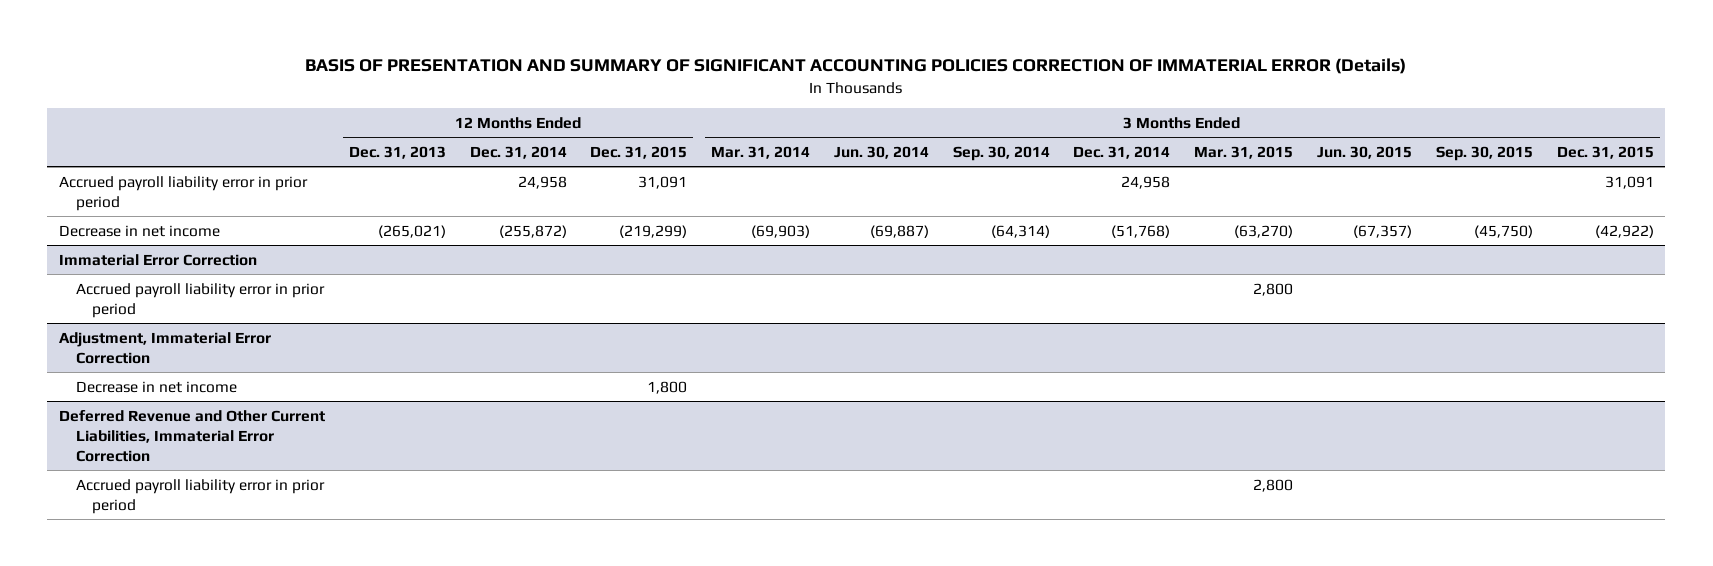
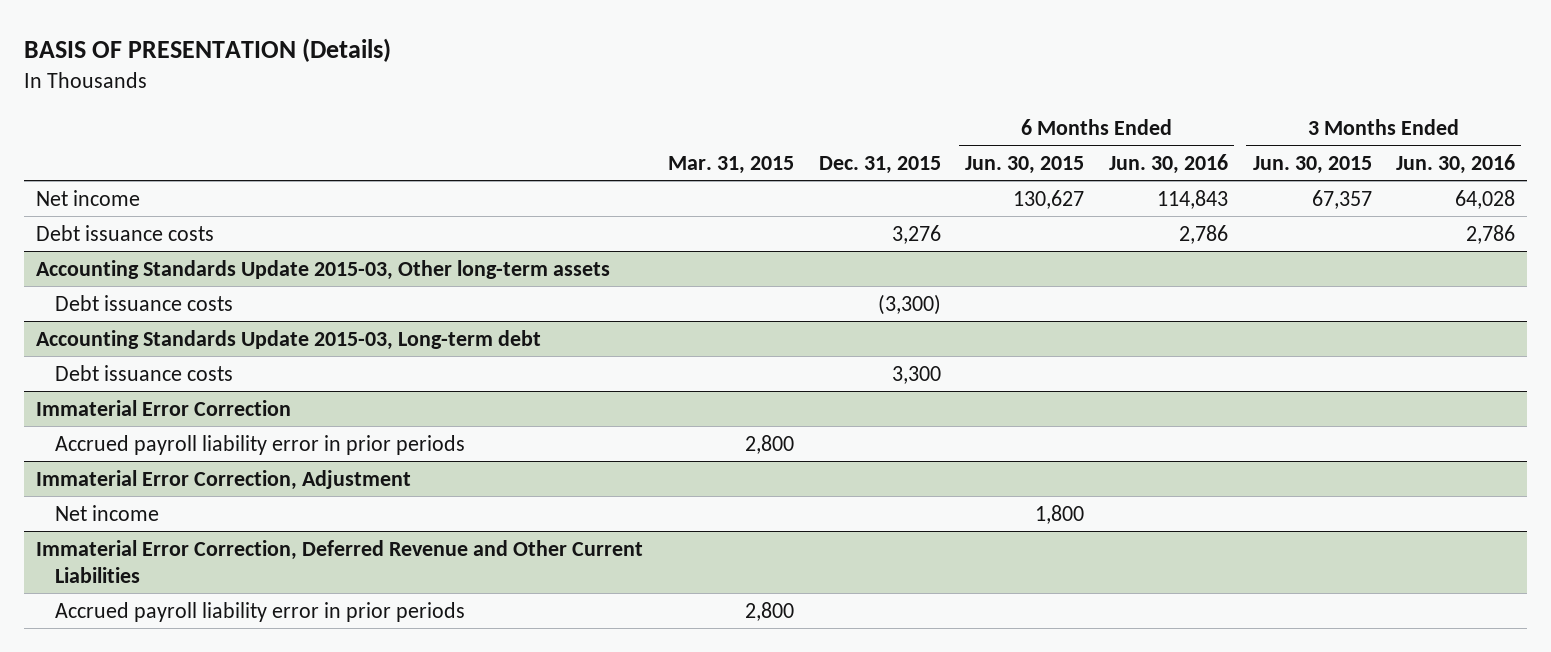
- BASIS OF PRESENTATION AND SUMMARY OF SIGNIFICANT ACCOUNTING POLICIES CORRECTION OF IMMATERIAL ERROR (Details)
+ BASIS OF PRESENTATION (Details)
- | 12 Months Ended Dec. 31, 2013 | 12 Months Ended Dec. 31, 2014 | 12 Months Ended Dec. 31, 2015 | 3 Months Ended Mar. 31, 2014 | 3 Months Ended Jun. 30, 2014 | 3 Months Ended Sep. 30, 2014 | 3 Months Ended Dec. 31, 2014 | 3 Months Ended Mar. 31, 2015 | 3 Months Ended Jun. 30, 2015 | 3 Months Ended Sep. 30, 2015 | 3 Months Ended Dec. 31, 2015
+ | Mar. 31, 2015 | Dec. 31, 2015 | 6 Months Ended Jun. 30, 2015 | 6 Months Ended Jun. 30, 2016 | 3 Months Ended Jun. 30, 2015 | 3 Months Ended Jun. 30, 2016
- Accrued payroll liability error in prior period | | 24,958 | 31,091 | | | | 24,958 | | | | 31,091
- Decrease in net income | (265,021) | (255,872) | (219,299) | (69,903) | (69,887) | (64,314) | (51,768) | (63,270) | (67,357) | (45,750) | (42,922)
+ Net income | | | 130,627 | 114,843 | 67,357 | 64,028
+ Debt issuance costs | | 3,276 | | 2,786 | | 2,786
+ Accounting Standards Update 2015-03, Other long-term assets
+ Debt issuance costs | | (3,300) | | | |
+ Accounting Standards Update 2015-03, Long-term debt
+ Debt issuance costs | | 3,300 | | | |
@ Immaterial Error Correction
- Accrued payroll liability error in prior period | | | | | | | | 2,800 | | |
- Adjustment, Immaterial Error Correction
- Decrease in net income | | | 1,800 | | | | | | | |
- Deferred Revenue and Other Current Liabilities, Immaterial Error Correction
- Accrued payroll liability error in prior period | | | | | | | | 2,800 | | |
@ Immaterial Error Correction
+ Accrued payroll liability error in prior periods | 2,800 | | | | |
+ Immaterial Error Correction, Adjustment
+ Net income | | | 1,800 | | |
+ Immaterial Error Correction, Deferred Revenue and Other Current Liabilities
+ Accrued payroll liability error in prior periods | 2,800 | | | | |

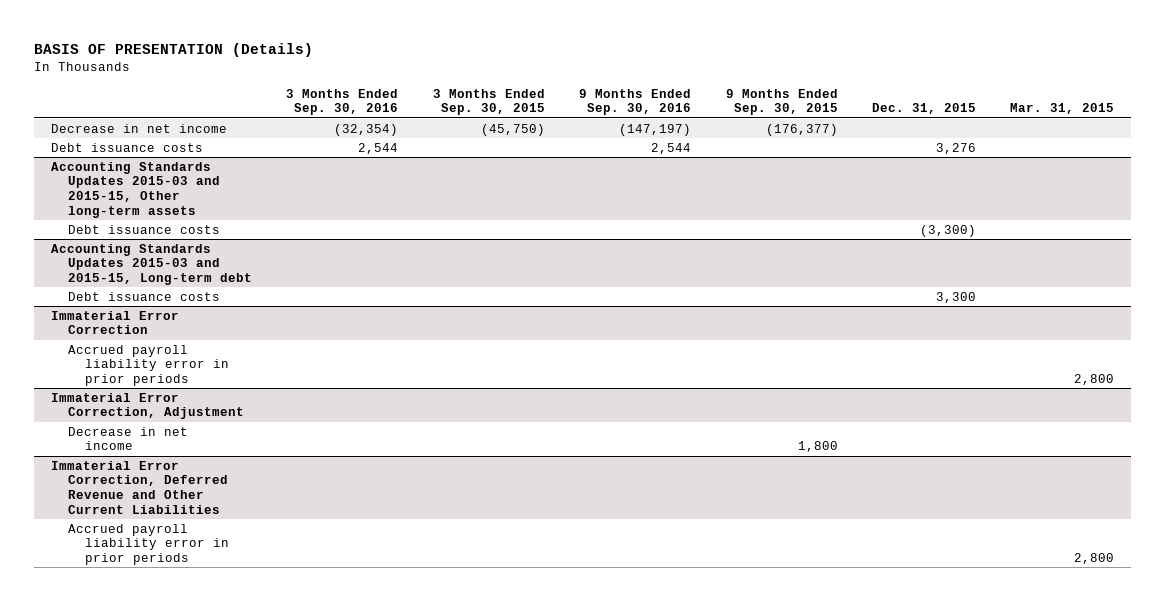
- | Mar. 31, 2015 | Dec. 31, 2015 | 6 Months Ended Jun. 30, 2015 | 6 Months Ended Jun. 30, 2016 | 3 Months Ended Jun. 30, 2015 | 3 Months Ended Jun. 30, 2016
+ | 3 Months Ended Sep. 30, 2016 | 3 Months Ended Sep. 30, 2015 | 9 Months Ended Sep. 30, 2016 | 9 Months Ended Sep. 30, 2015 | Dec. 31, 2015 | Mar. 31, 2015
- Net income | | | 130,627 | 114,843 | 67,357 | 64,028
+ Decrease in net income | (32,354) | (45,750) | (147,197) | (176,377) | |
- Accounting Standards Update 2015-03, Other long-term assets
+ Accounting Standards Updates 2015-03 and 2015-15, Other long-term assets
- Accounting Standards Update 2015-03, Long-term debt
+ Accounting Standards Updates 2015-03 and 2015-15, Long-term debt
@ Immaterial Error Correction, Adjustment
- Net income | | | 1,800 | | |
+ Decrease in net income | | | | 1,800 | |

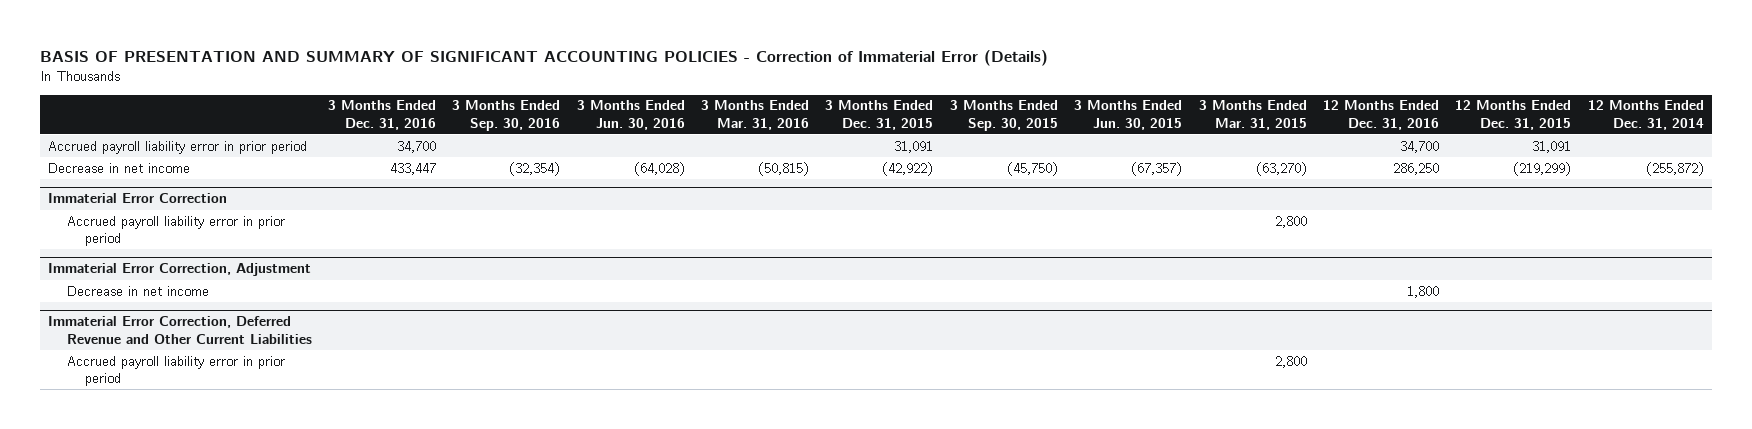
- BASIS OF PRESENTATION (Details)
+ BASIS OF PRESENTATION AND SUMMARY OF SIGNIFICANT ACCOUNTING POLICIES - Correction of Immaterial Error (Details)
- | 3 Months Ended Sep. 30, 2016 | 3 Months Ended Sep. 30, 2015 | 9 Months Ended Sep. 30, 2016 | 9 Months Ended Sep. 30, 2015 | Dec. 31, 2015 | Mar. 31, 2015
+ | 3 Months Ended Dec. 31, 2016 | 3 Months Ended Sep. 30, 2016 | 3 Months Ended Jun. 30, 2016 | 3 Months Ended Mar. 31, 2016 | 3 Months Ended Dec. 31, 2015 | 3 Months Ended Sep. 30, 2015 | 3 Months Ended Jun. 30, 2015 | 3 Months Ended Mar. 31, 2015 | 12 Months Ended Dec. 31, 2016 | 12 Months Ended Dec. 31, 2015 | 12 Months Ended Dec. 31, 2014
+ Accrued payroll liability error in prior period | 34,700 | | | | 31,091 | | | | 34,700 | 31,091 |
- Debt issuance costs | 2,544 | | 2,544 | | 3,276 |
- Accounting Standards Updates 2015-03 and 2015-15, Other long-term assets
- Debt issuance costs | | | | | (3,300) |
- Accounting Standards Updates 2015-03 and 2015-15, Long-term debt
- Debt issuance costs | | | | | 3,300 |
@ Immaterial Error Correction
- Accrued payroll liability error in prior periods | | | | | | 2,800
+ Accrued payroll liability error in prior period | | | | | | | | 2,800 | | |
@ Immaterial Error Correction, Deferred Revenue and Other Current Liabilities
- Accrued payroll liability error in prior periods | | | | | | 2,800
+ Accrued payroll liability error in prior period | | | | | | | | 2,800 | | |

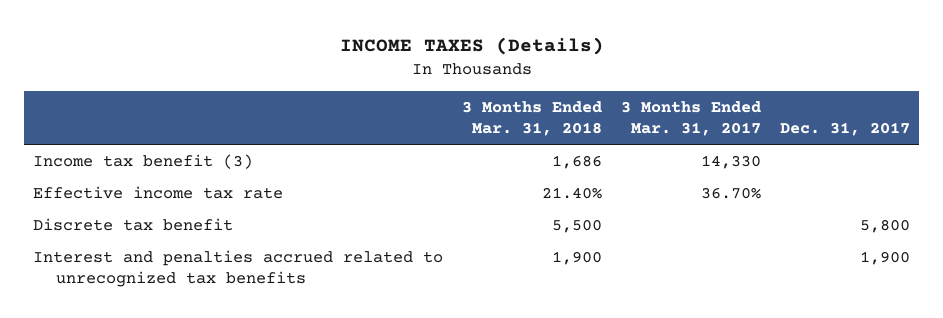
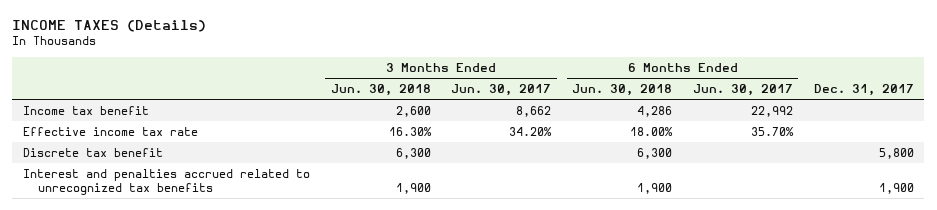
- | 3 Months Ended Mar. 31, 2018 | 3 Months Ended Mar. 31, 2017 | Dec. 31, 2017
+ | 3 Months Ended Jun. 30, 2018 | 3 Months Ended Jun. 30, 2017 | 6 Months Ended Jun. 30, 2018 | 6 Months Ended Jun. 30, 2017 | Dec. 31, 2017
- Income tax benefit (3) | 1,686 | 14,330 |
+ Income tax benefit | 2,600 | 8,662 | 4,286 | 22,992 |

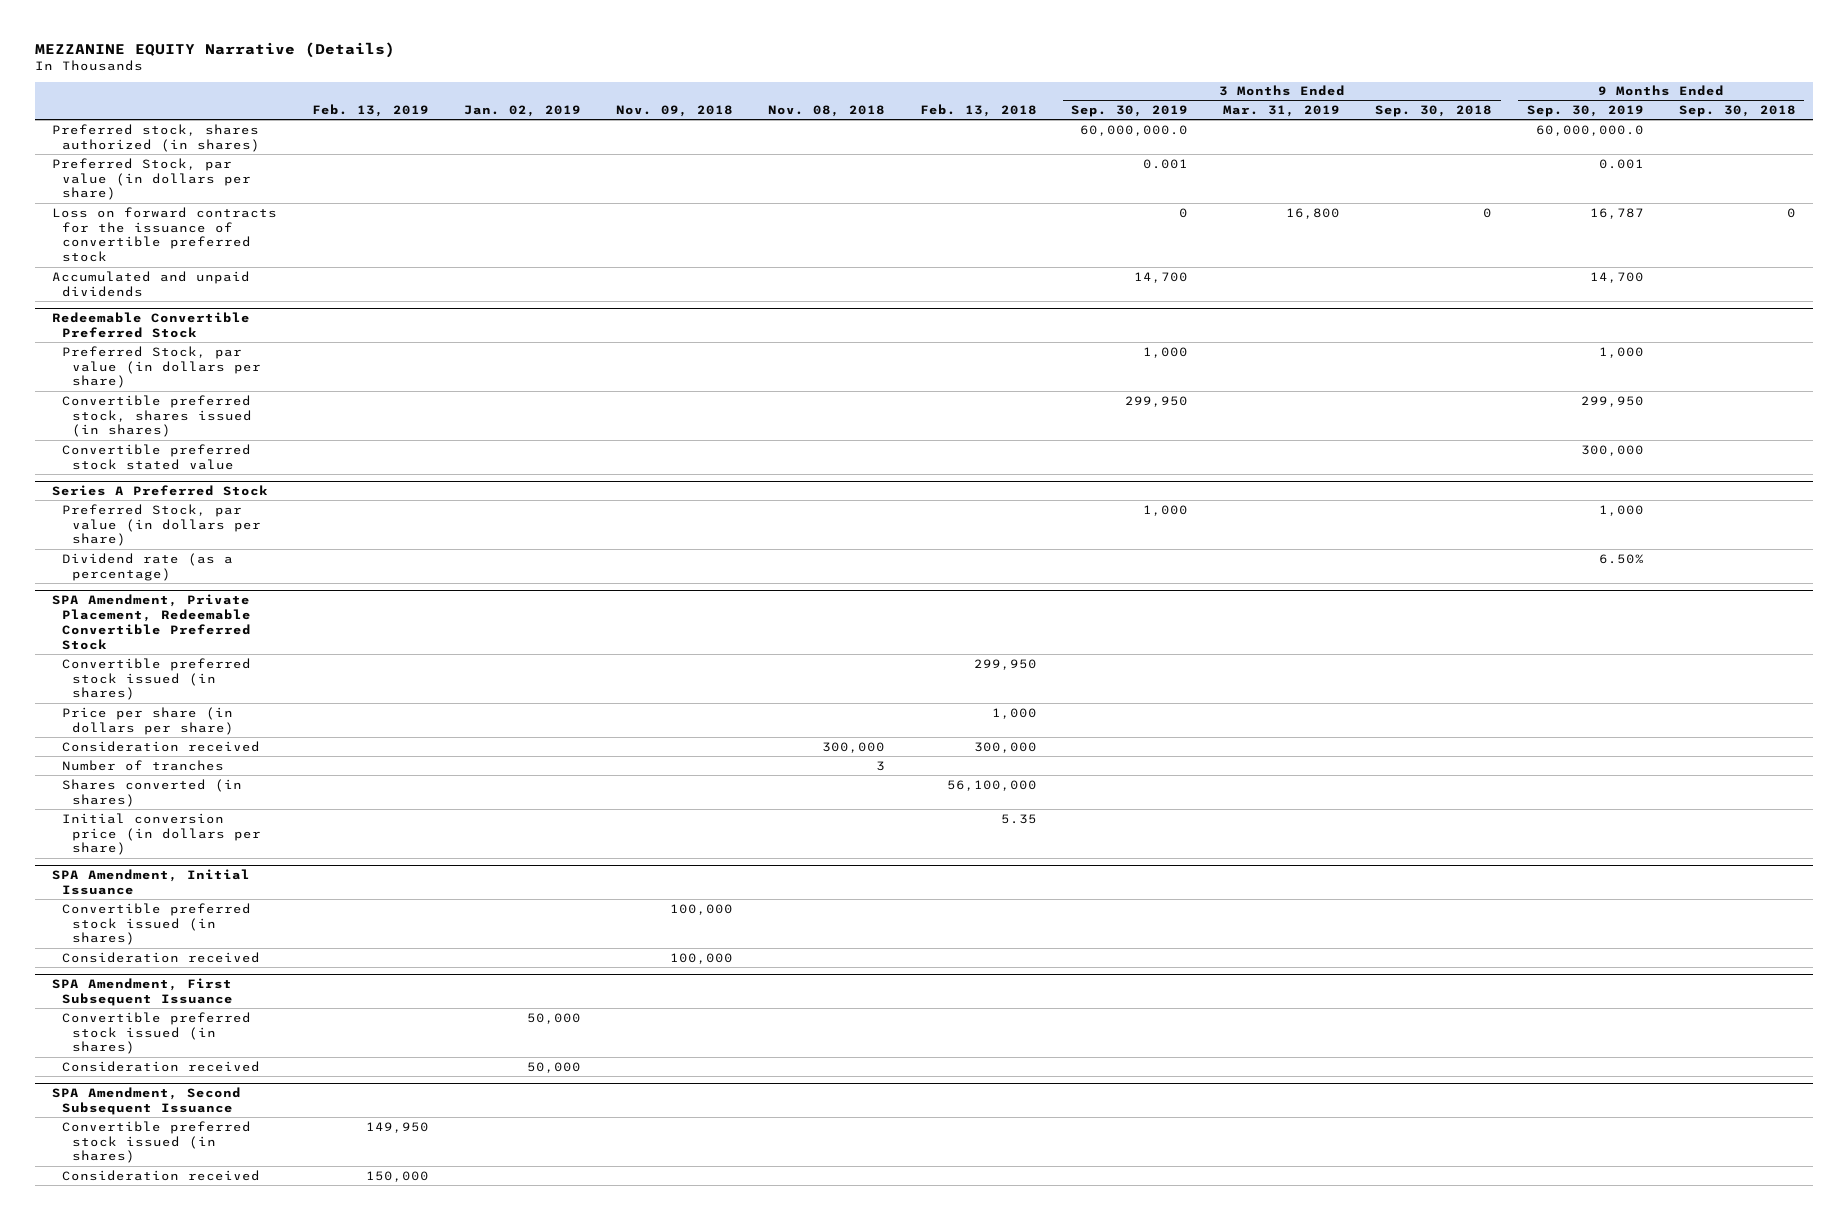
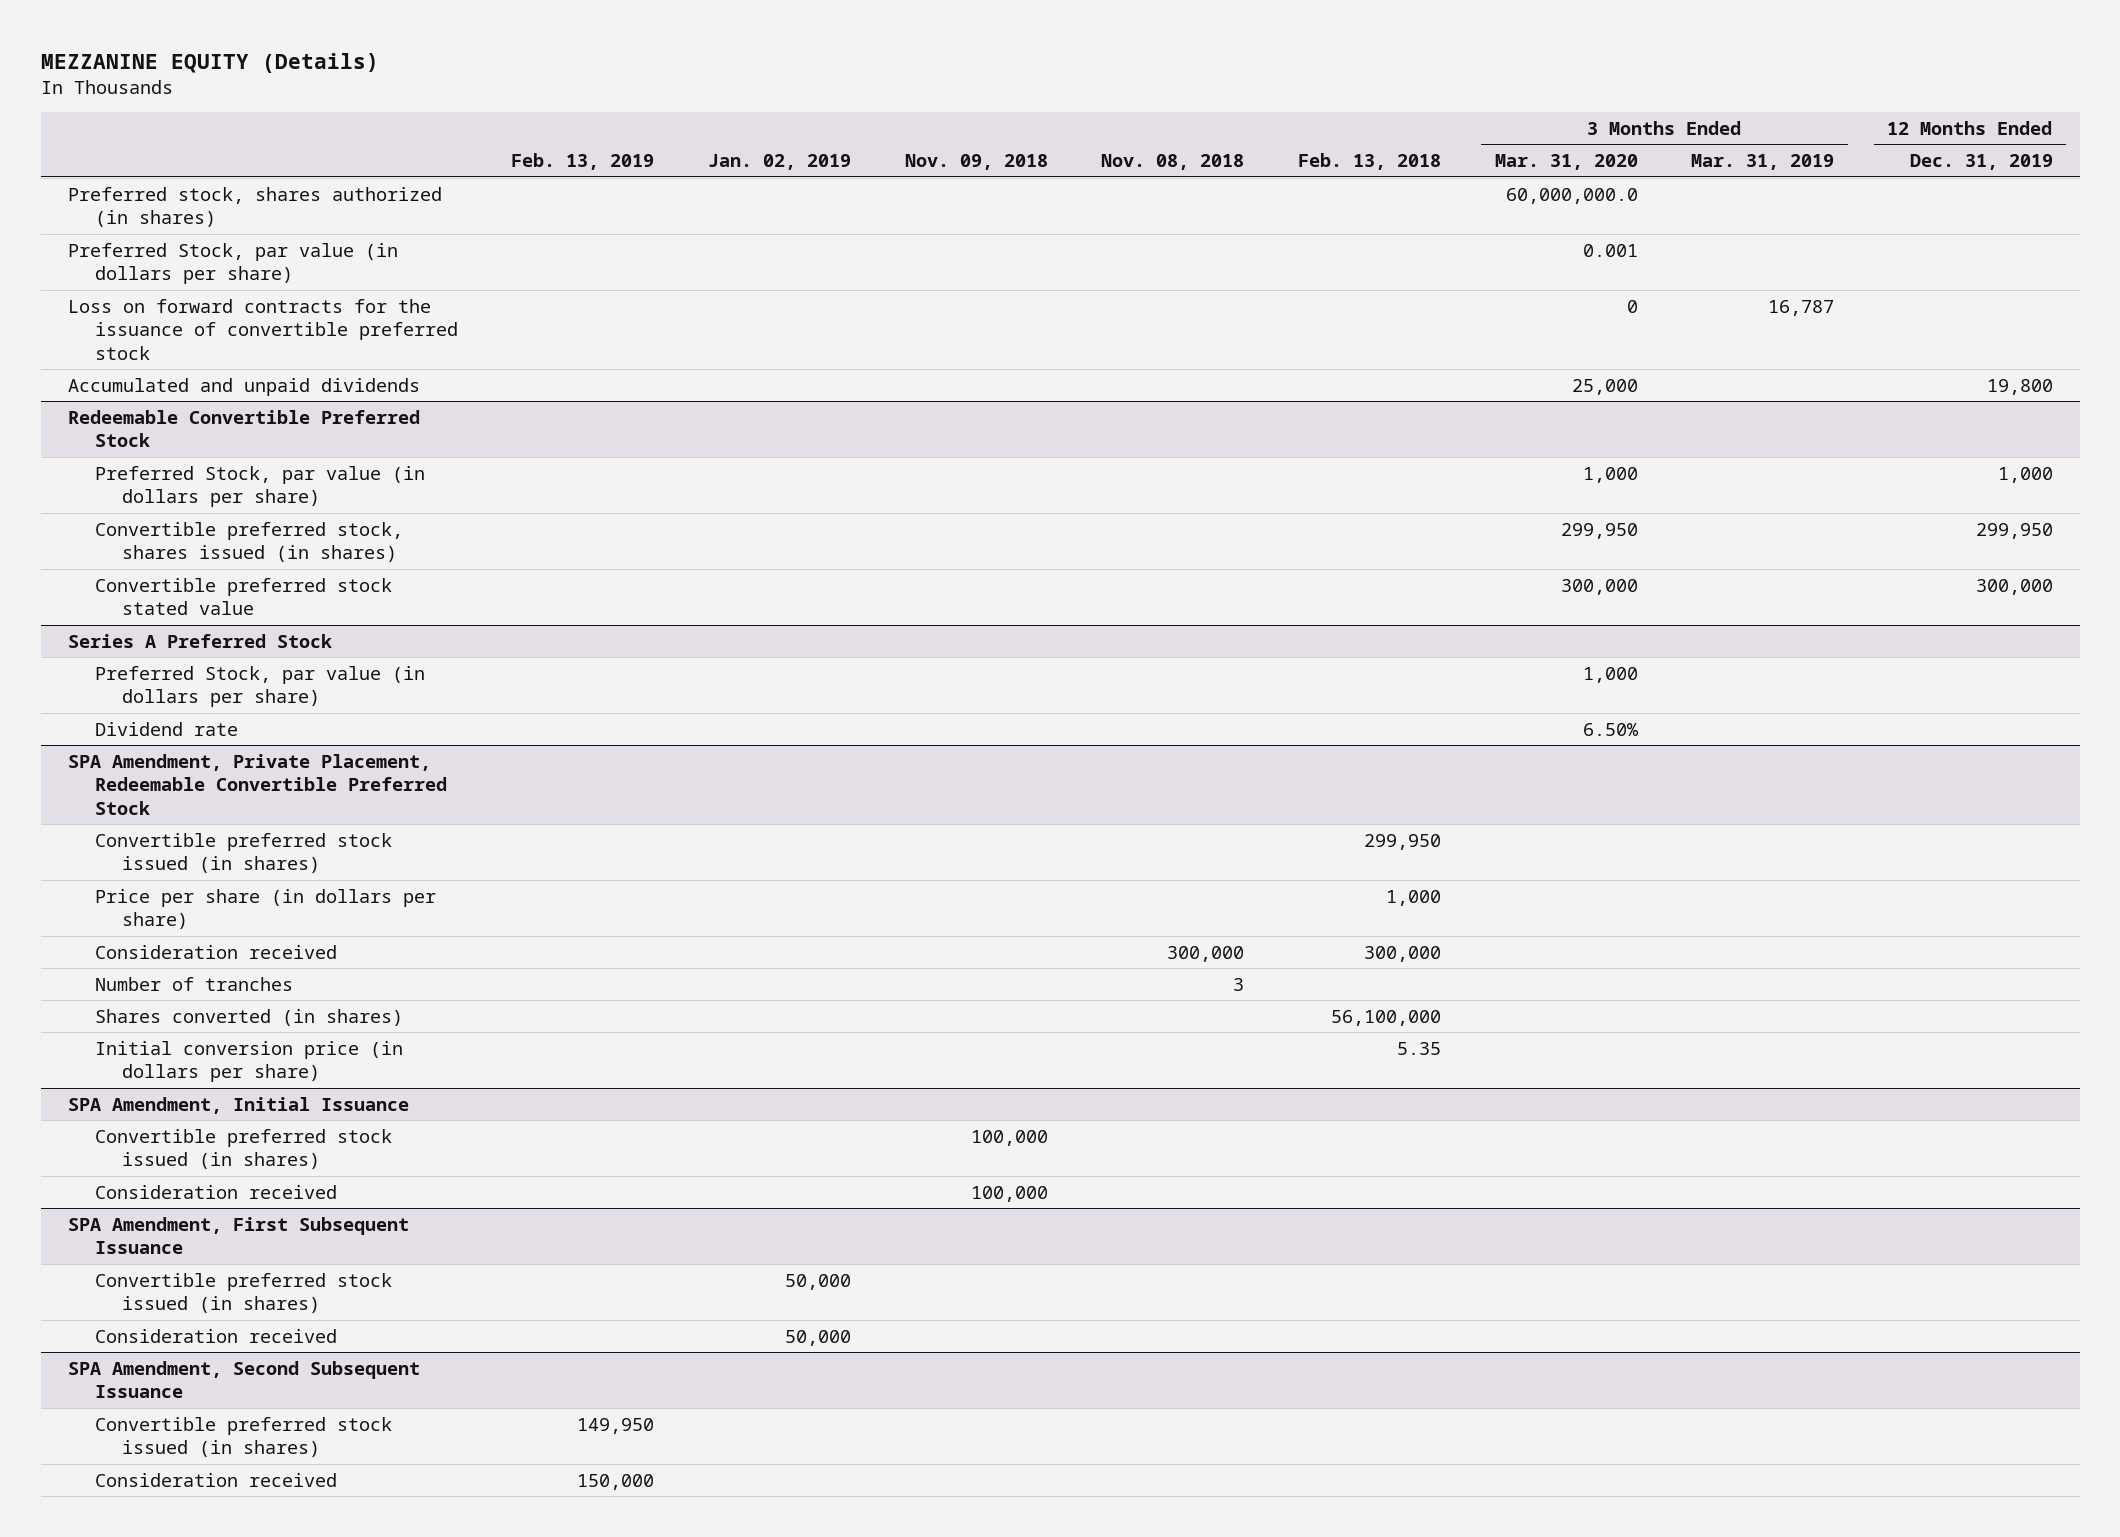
- MEZZANINE EQUITY Narrative (Details)
+ MEZZANINE EQUITY (Details)
- | Feb. 13, 2019 | Jan. 02, 2019 | Nov. 09, 2018 | Nov. 08, 2018 | Feb. 13, 2018 | 3 Months Ended Sep. 30, 2019 | 3 Months Ended Mar. 31, 2019 | 3 Months Ended Sep. 30, 2018 | 9 Months Ended Sep. 30, 2019 | 9 Months Ended Sep. 30, 2018
+ | Feb. 13, 2019 | Jan. 02, 2019 | Nov. 09, 2018 | Nov. 08, 2018 | Feb. 13, 2018 | 3 Months Ended Mar. 31, 2020 | 3 Months Ended Mar. 31, 2019 | 12 Months Ended Dec. 31, 2019
- Loss on forward contracts for the issuance of convertible preferred stock | | | | | | 0 | 16,800 | 0 | 16,787 | 0
+ Loss on forward contracts for the issuance of convertible preferred stock | | | | | | 0 | 16,787 |
@ Series A Preferred Stock
- Dividend rate (as a percentage) | | | | | | | | | 6.50% |
+ Dividend rate | | | | | | 6.50% | |

